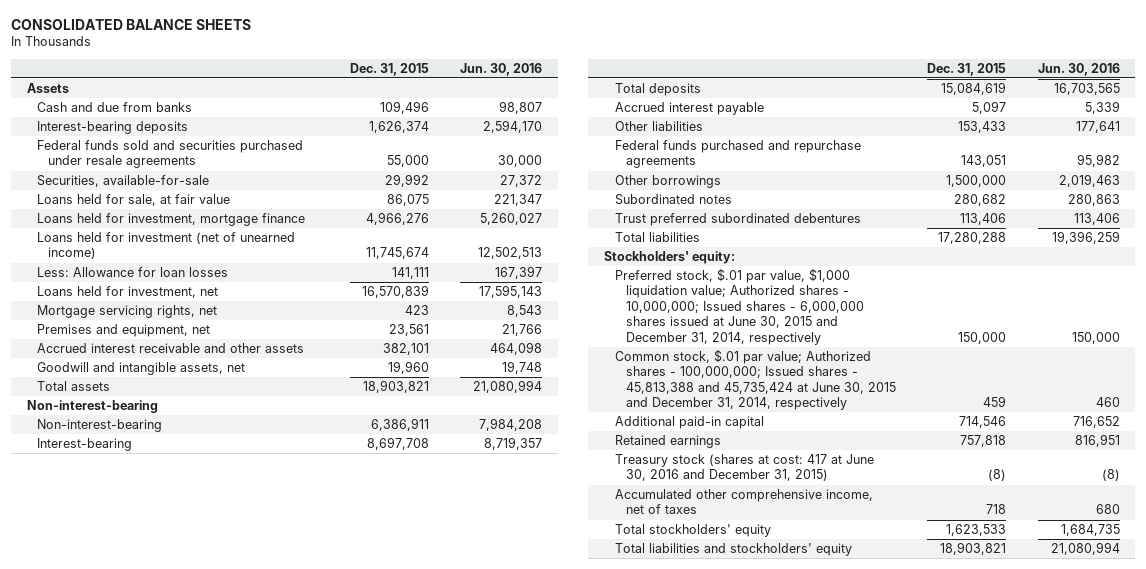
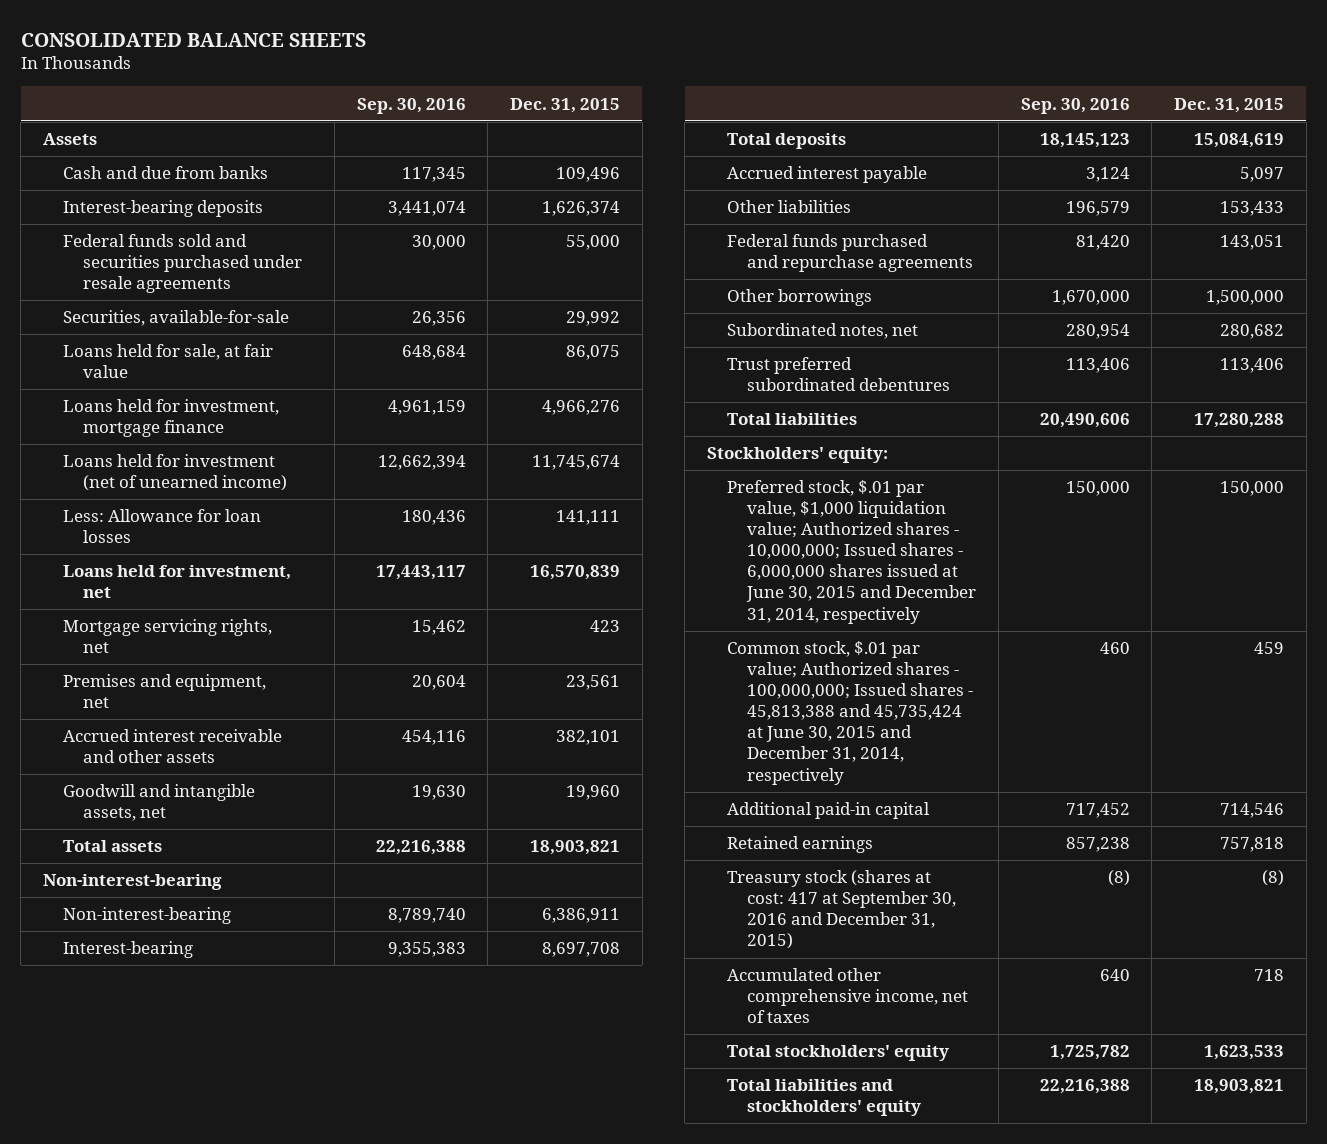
- | Dec. 31, 2015 | Jun. 30, 2016
+ | Sep. 30, 2016 | Dec. 31, 2015
- Subordinated notes | 280,682 | 280,863
+ Subordinated notes, net | 280,954 | 280,682
- Treasury stock (shares at cost: 417 at June 30, 2016 and December 31, 2015) | (8) | (8)
+ Treasury stock (shares at cost: 417 at September 30, 2016 and December 31, 2015) | (8) | (8)

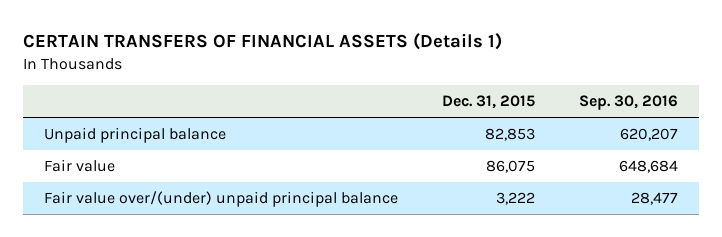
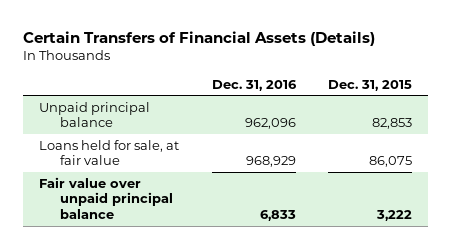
- CERTAIN TRANSFERS OF FINANCIAL ASSETS (Details 1)
+ Certain Transfers of Financial Assets (Details)
- | Dec. 31, 2015 | Sep. 30, 2016
+ | Dec. 31, 2016 | Dec. 31, 2015
- Fair value | 86,075 | 648,684
- Fair value over/(under) unpaid principal balance | 3,222 | 28,477
+ Loans held for sale, at fair value | 968,929 | 86,075
+ Fair value over unpaid principal balance | 6,833 | 3,222

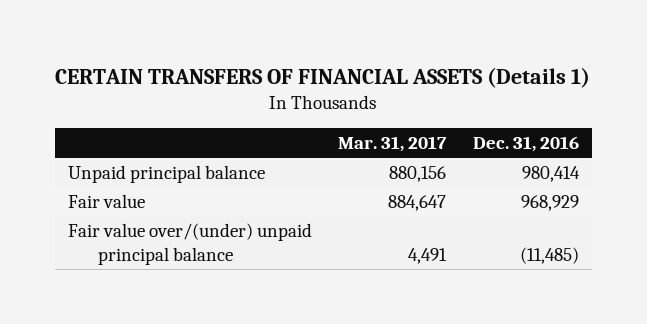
- Certain Transfers of Financial Assets (Details)
+ CERTAIN TRANSFERS OF FINANCIAL ASSETS (Details 1)
- | Dec. 31, 2016 | Dec. 31, 2015
+ | Mar. 31, 2017 | Dec. 31, 2016
- Unpaid principal balance | 962,096 | 82,853
- Loans held for sale, at fair value | 968,929 | 86,075
- Fair value over unpaid principal balance | 6,833 | 3,222
+ Unpaid principal balance | 880,156 | 980,414
+ Fair value | 884,647 | 968,929
+ Fair value over/(under) unpaid principal balance | 4,491 | (11,485)

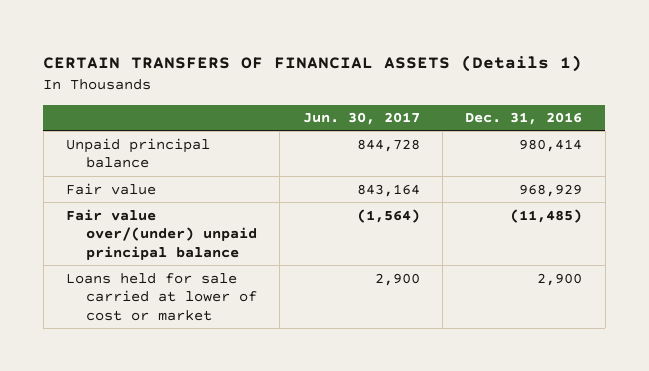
- | Mar. 31, 2017 | Dec. 31, 2016
+ | Jun. 30, 2017 | Dec. 31, 2016
+ Loans held for sale carried at lower of cost or market | 2,900 | 2,900

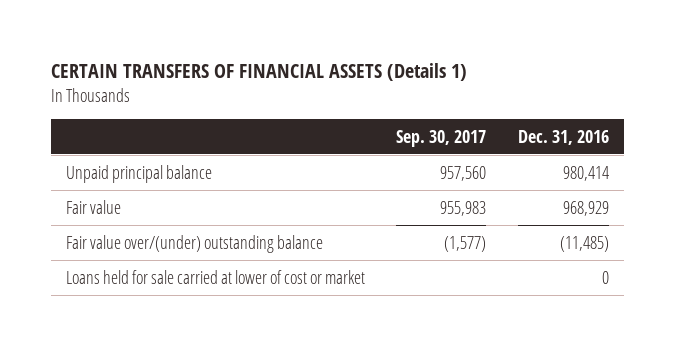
- | Jun. 30, 2017 | Dec. 31, 2016
+ | Sep. 30, 2017 | Dec. 31, 2016
- Fair value over/(under) unpaid principal balance | (1,564) | (11,485)
- Loans held for sale carried at lower of cost or market | 2,900 | 2,900
+ Fair value over/(under) outstanding balance | (1,577) | (11,485)
+ Loans held for sale carried at lower of cost or market | | 0

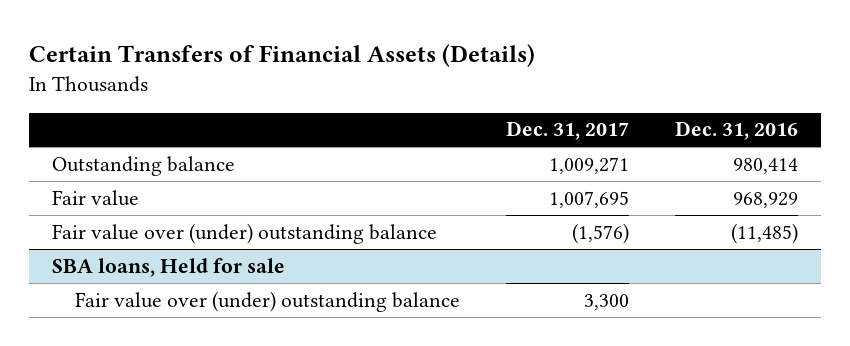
- CERTAIN TRANSFERS OF FINANCIAL ASSETS (Details 1)
+ Certain Transfers of Financial Assets (Details)
- | Sep. 30, 2017 | Dec. 31, 2016
+ | Dec. 31, 2017 | Dec. 31, 2016
- Unpaid principal balance | 957,560 | 980,414
+ Outstanding balance | 1,009,271 | 980,414
- Fair value over/(under) outstanding balance | (1,577) | (11,485)
- Loans held for sale carried at lower of cost or market | | 0
+ Fair value over (under) outstanding balance | (1,576) | (11,485)
+ SBA loans, Held for sale
+ Fair value over (under) outstanding balance | 3,300 |

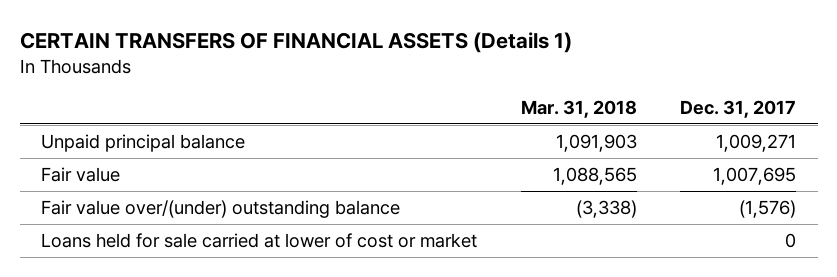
- Certain Transfers of Financial Assets (Details)
+ CERTAIN TRANSFERS OF FINANCIAL ASSETS (Details 1)
- | Dec. 31, 2017 | Dec. 31, 2016
+ | Mar. 31, 2018 | Dec. 31, 2017
- Outstanding balance | 1,009,271 | 980,414
+ Unpaid principal balance | 1,091,903 | 1,009,271
- Fair value over (under) outstanding balance | (1,576) | (11,485)
- SBA loans, Held for sale
- Fair value over (under) outstanding balance | 3,300 |
+ Fair value over/(under) outstanding balance | (3,338) | (1,576)
+ Loans held for sale carried at lower of cost or market | | 0

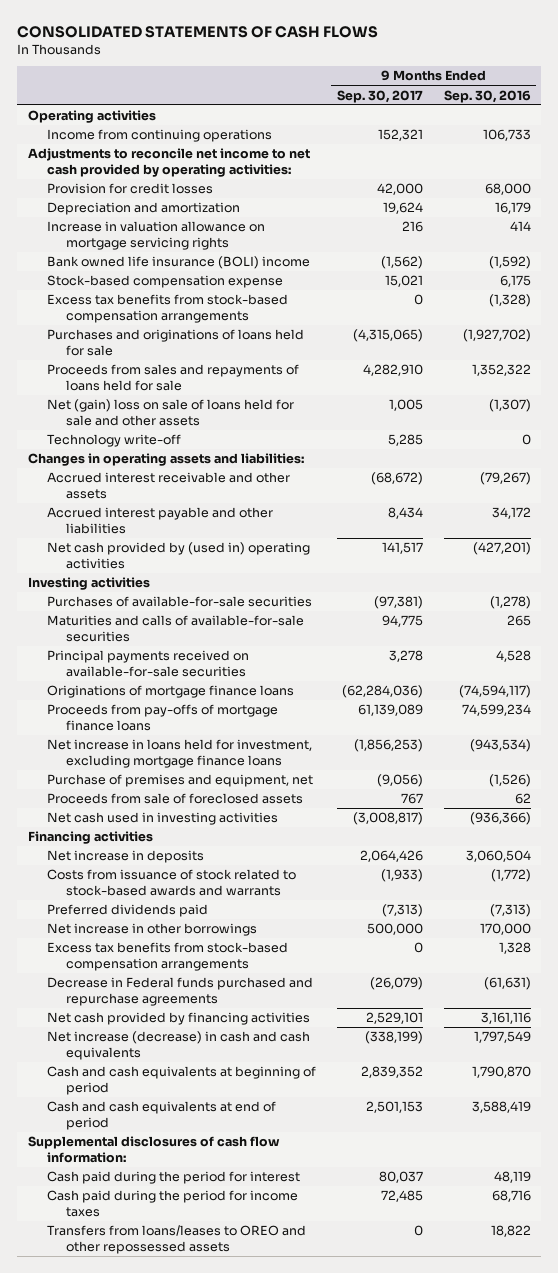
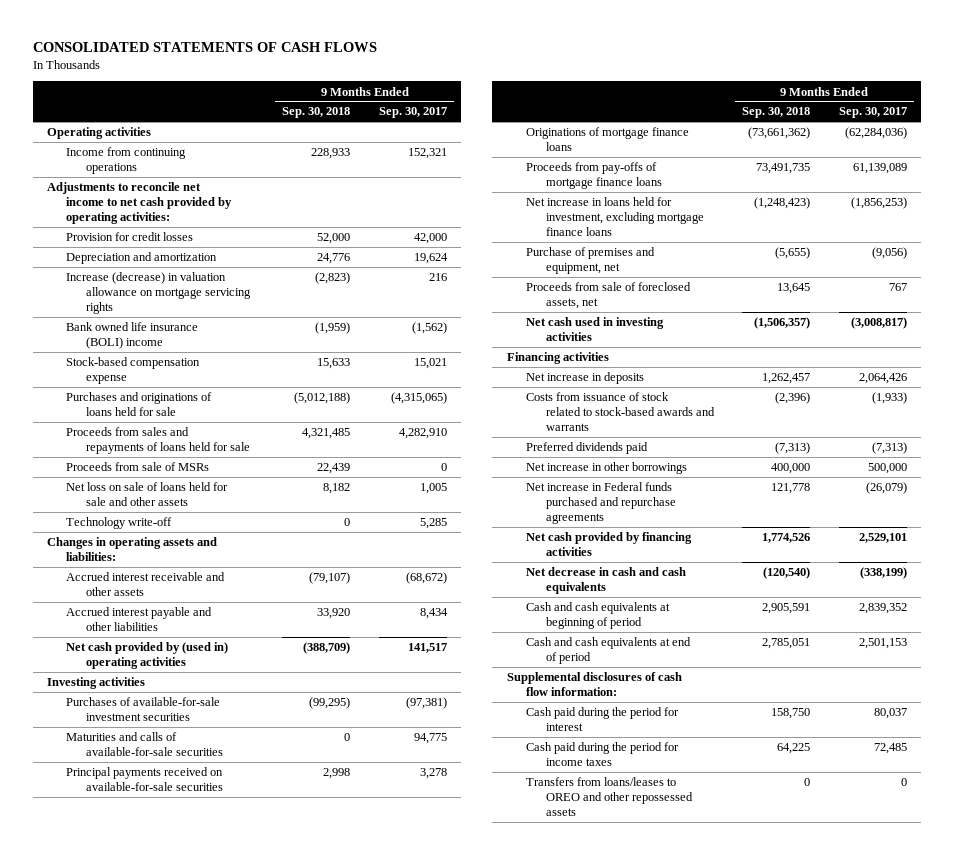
- | 9 Months Ended Sep. 30, 2017 | 9 Months Ended Sep. 30, 2016
+ | 9 Months Ended Sep. 30, 2018 | 9 Months Ended Sep. 30, 2017
- Increase in valuation allowance on mortgage servicing rights | 216 | 414
+ Increase (decrease) in valuation allowance on mortgage servicing rights | (2,823) | 216
- Excess tax benefits from stock-based compensation arrangements | 0 | (1,328)
- Net (gain) loss on sale of loans held for sale and other assets | 1,005 | (1,307)
+ Proceeds from sale of MSRs | 22,439 | 0
+ Net loss on sale of loans held for sale and other assets | 8,182 | 1,005
- Purchases of available-for-sale securities | (97,381) | (1,278)
+ Purchases of available-for-sale investment securities | (99,295) | (97,381)
- Proceeds from sale of foreclosed assets | 767 | 62
+ Proceeds from sale of foreclosed assets, net | 13,645 | 767
- Excess tax benefits from stock-based compensation arrangements | 0 | 1,328
- Decrease in Federal funds purchased and repurchase agreements | (26,079) | (61,631)
+ Net increase in Federal funds purchased and repurchase agreements | 121,778 | (26,079)
- Net increase (decrease) in cash and cash equivalents | (338,199) | 1,797,549
+ Net decrease in cash and cash equivalents | (120,540) | (338,199)

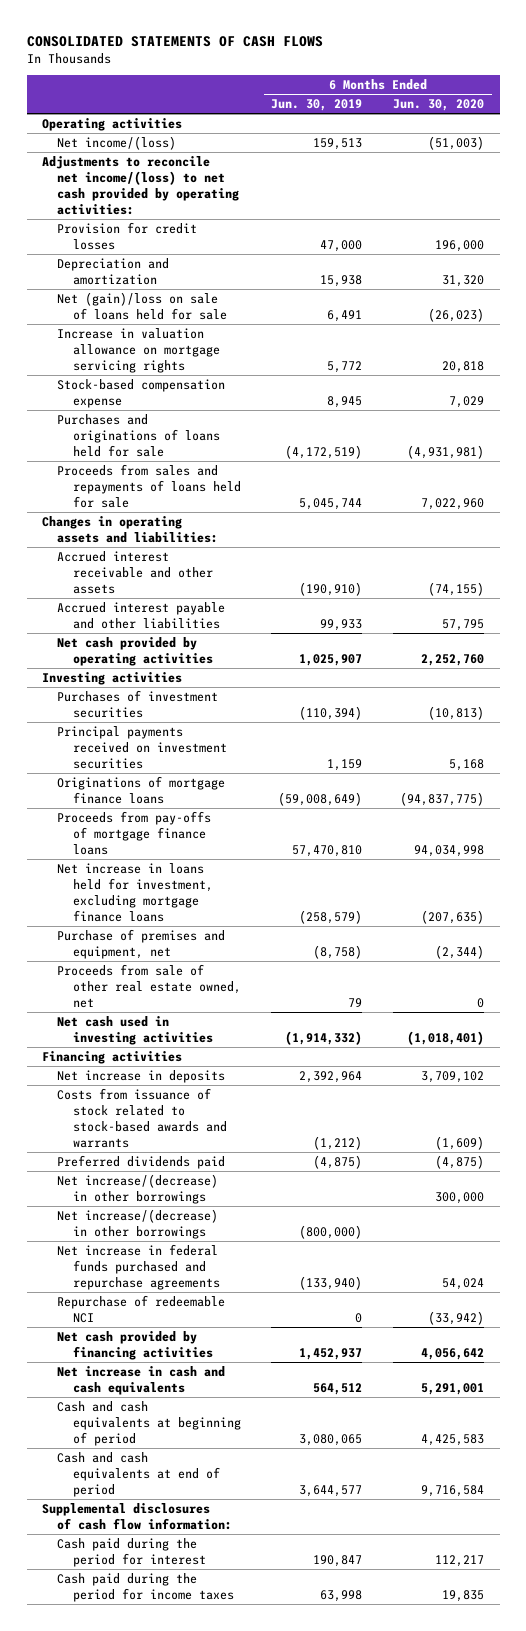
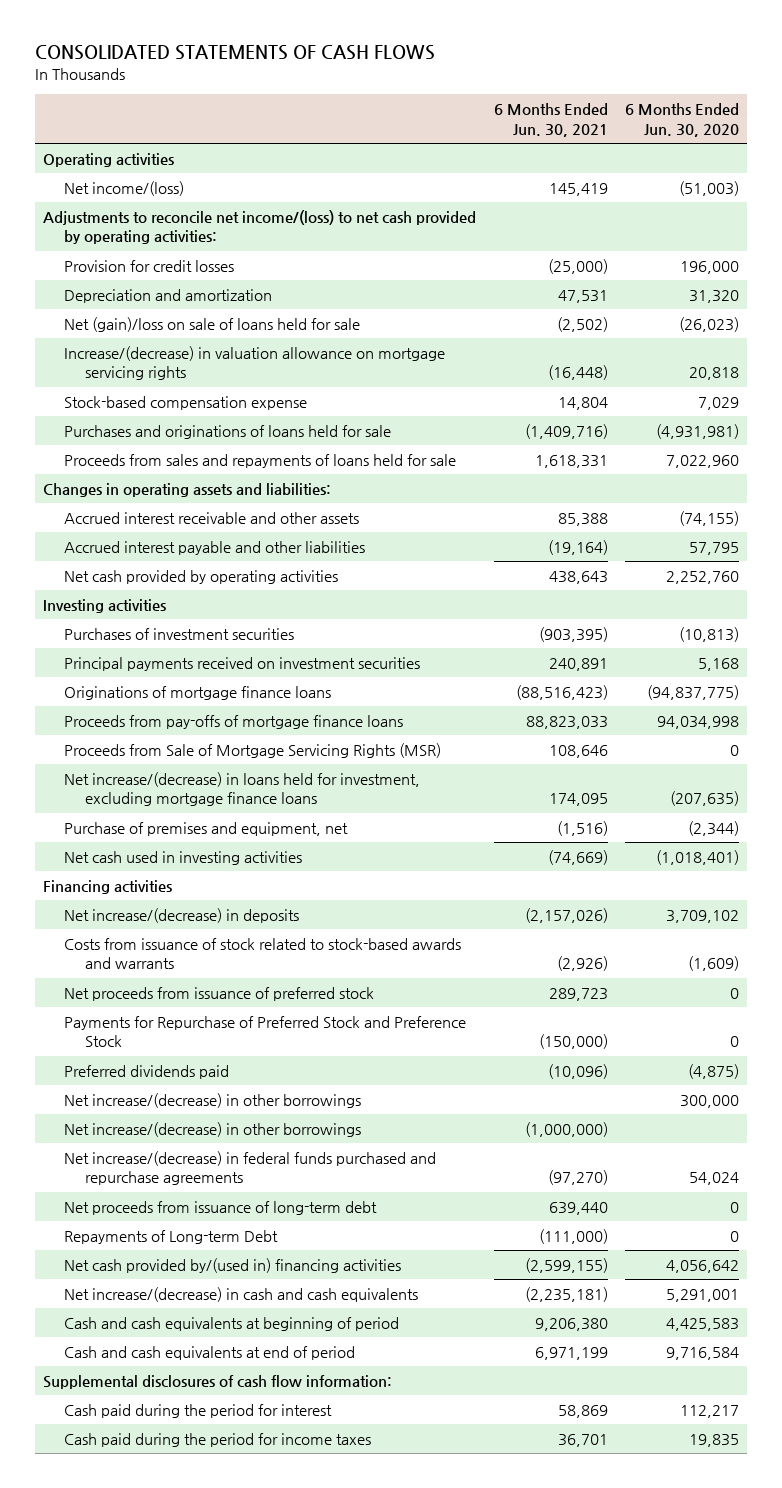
- | 6 Months Ended Jun. 30, 2019 | 6 Months Ended Jun. 30, 2020
+ | 6 Months Ended Jun. 30, 2021 | 6 Months Ended Jun. 30, 2020
- Increase in valuation allowance on mortgage servicing rights | 5,772 | 20,818
+ Increase/(decrease) in valuation allowance on mortgage servicing rights | (16,448) | 20,818
- Net increase in loans held for investment, excluding mortgage finance loans | (258,579) | (207,635)
+ Proceeds from Sale of Mortgage Servicing Rights (MSR) | 108,646 | 0
+ Net increase/(decrease) in loans held for investment, excluding mortgage finance loans | 174,095 | (207,635)
- Proceeds from sale of other real estate owned, net | 79 | 0
- Net increase in deposits | 2,392,964 | 3,709,102
+ Net increase/(decrease) in deposits | (2,157,026) | 3,709,102
+ Net proceeds from issuance of preferred stock | 289,723 | 0
+ Payments for Repurchase of Preferred Stock and Preference Stock | (150,000) | 0
- Net increase in federal funds purchased and repurchase agreements | (133,940) | 54,024
- Repurchase of redeemable NCI | 0 | (33,942)
- Net cash provided by financing activities | 1,452,937 | 4,056,642
- Net increase in cash and cash equivalents | 564,512 | 5,291,001
+ Net increase/(decrease) in federal funds purchased and repurchase agreements | (97,270) | 54,024
+ Net proceeds from issuance of long-term debt | 639,440 | 0
+ Repayments of Long-term Debt | (111,000) | 0
+ Net cash provided by/(used in) financing activities | (2,599,155) | 4,056,642
+ Net increase/(decrease) in cash and cash equivalents | (2,235,181) | 5,291,001

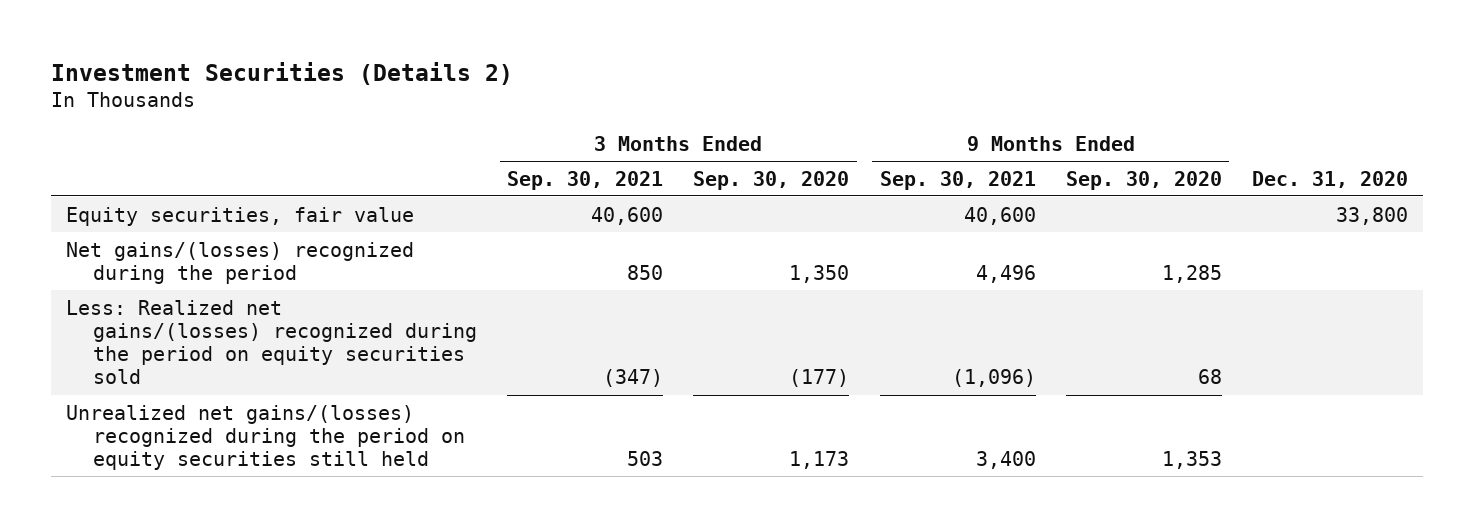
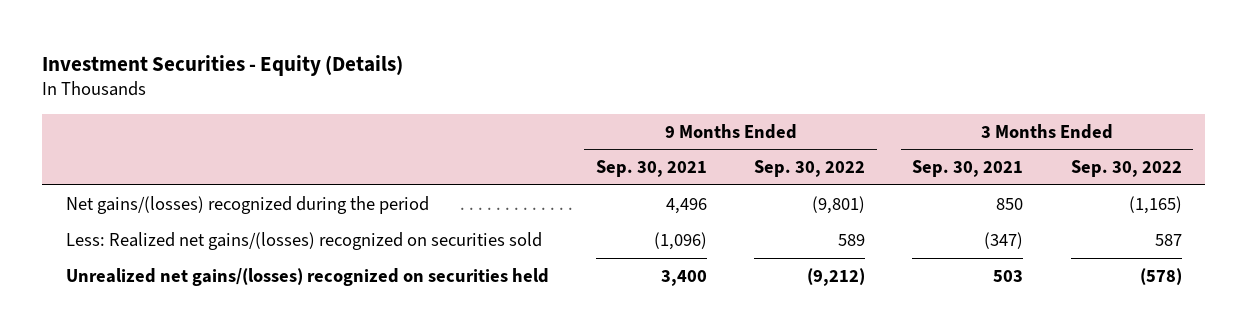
- Investment Securities (Details 2)
+ Investment Securities - Equity (Details)
- | 3 Months Ended Sep. 30, 2021 | 3 Months Ended Sep. 30, 2020 | 9 Months Ended Sep. 30, 2021 | 9 Months Ended Sep. 30, 2020 | Dec. 31, 2020
+ | 9 Months Ended Sep. 30, 2021 | 9 Months Ended Sep. 30, 2022 | 3 Months Ended Sep. 30, 2021 | 3 Months Ended Sep. 30, 2022
- Equity securities, fair value | 40,600 | | 40,600 | | 33,800
- Less: Realized net gains/(losses) recognized during the period on equity securities sold | (347) | (177) | (1,096) | 68 |
- Unrealized net gains/(losses) recognized during the period on equity securities still held | 503 | 1,173 | 3,400 | 1,353 |
+ Less: Realized net gains/(losses) recognized on securities sold | (1,096) | 589 | (347) | 587
+ Unrealized net gains/(losses) recognized on securities held | 3,400 | (9,212) | 503 | (578)

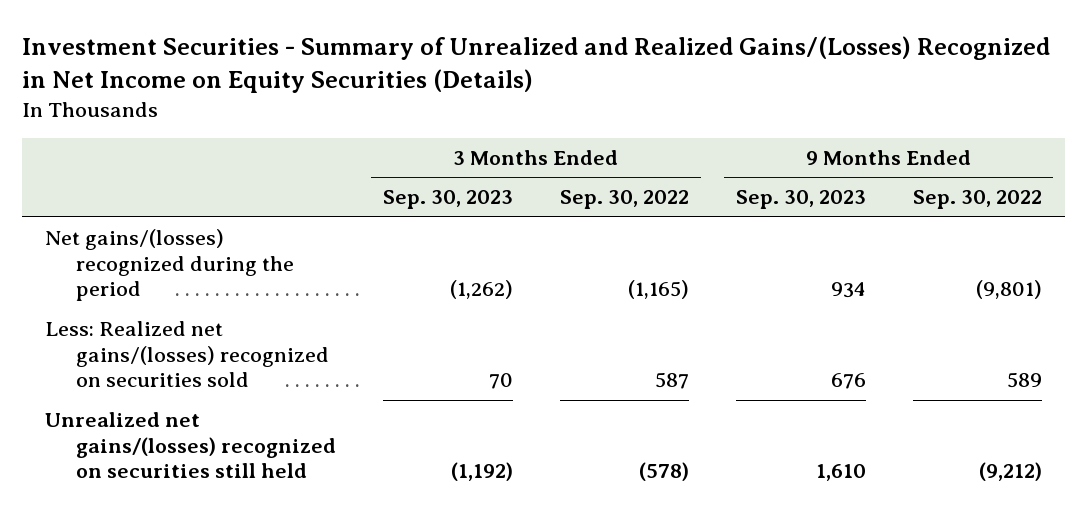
- Investment Securities - Equity (Details)
+ Investment Securities - Summary of Unrealized and Realized Gains/(Losses) Recognized in Net Income on Equity Securities (Details)
- | 9 Months Ended Sep. 30, 2021 | 9 Months Ended Sep. 30, 2022 | 3 Months Ended Sep. 30, 2021 | 3 Months Ended Sep. 30, 2022
+ | 3 Months Ended Sep. 30, 2023 | 3 Months Ended Sep. 30, 2022 | 9 Months Ended Sep. 30, 2023 | 9 Months Ended Sep. 30, 2022
- Unrealized net gains/(losses) recognized on securities held | 3,400 | (9,212) | 503 | (578)
+ Unrealized net gains/(losses) recognized on securities still held | (1,192) | (578) | 1,610 | (9,212)

